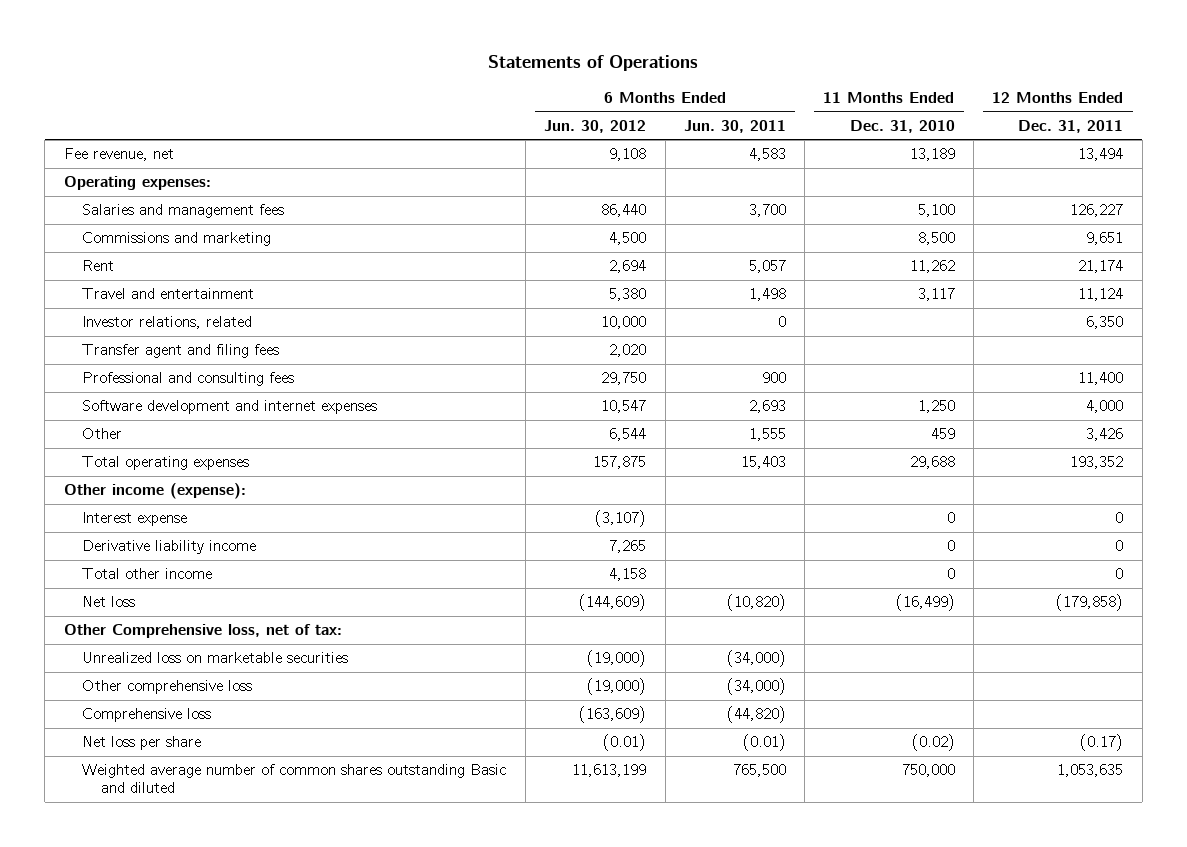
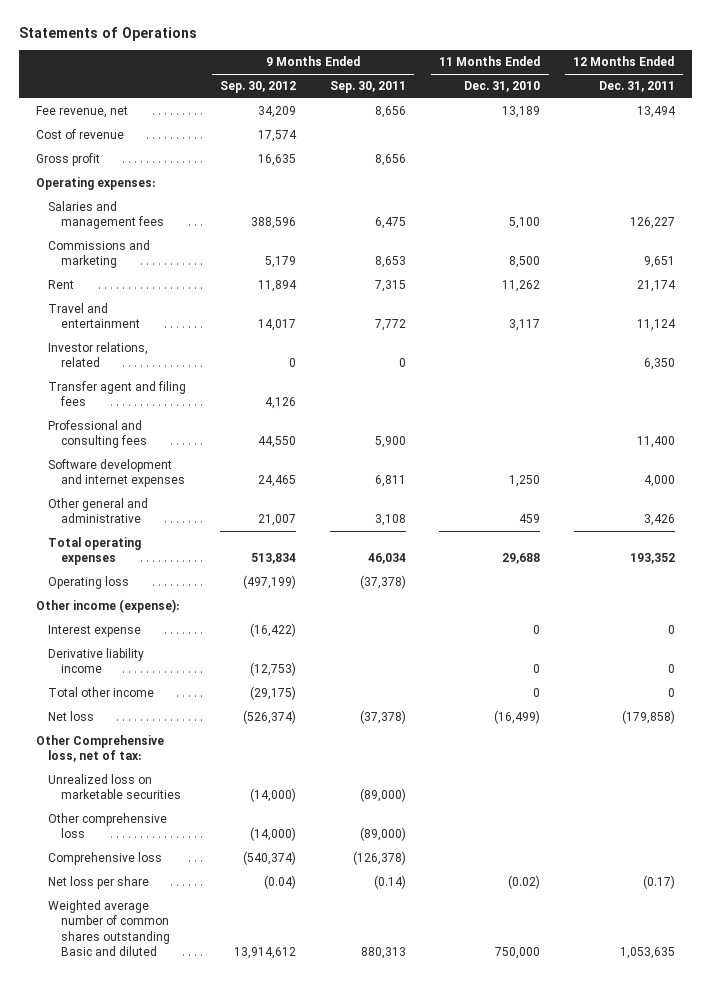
- | 6 Months Ended Jun. 30, 2012 | 6 Months Ended Jun. 30, 2011 | 11 Months Ended Dec. 31, 2010 | 12 Months Ended Dec. 31, 2011
+ | 9 Months Ended Sep. 30, 2012 | 9 Months Ended Sep. 30, 2011 | 11 Months Ended Dec. 31, 2010 | 12 Months Ended Dec. 31, 2011
+ Cost of revenue | 17,574 | | |
+ Gross profit | 16,635 | 8,656 | |
- Other | 6,544 | 1,555 | 459 | 3,426
+ Other general and administrative | 21,007 | 3,108 | 459 | 3,426
+ Operating loss | (497,199) | (37,378) | |

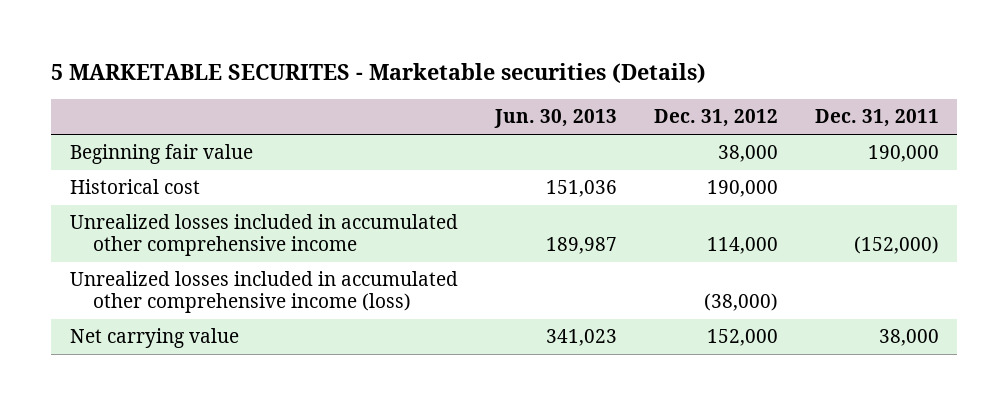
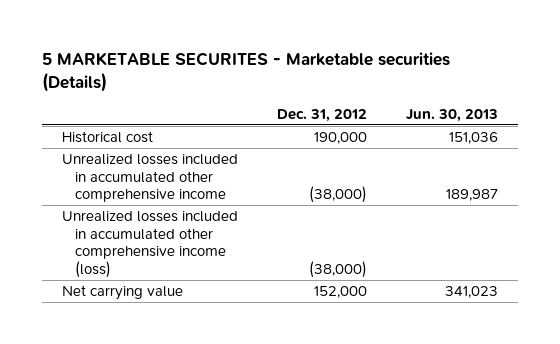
- | Jun. 30, 2013 | Dec. 31, 2012 | Dec. 31, 2011
+ | Dec. 31, 2012 | Jun. 30, 2013
- Beginning fair value | | 38,000 | 190,000
- Unrealized losses included in accumulated other comprehensive income | 189,987 | 114,000 | (152,000)
+ Unrealized losses included in accumulated other comprehensive income | (38,000) | 189,987

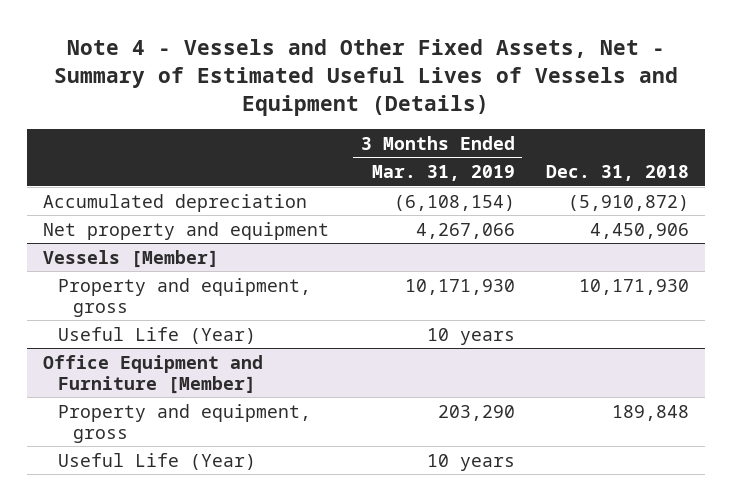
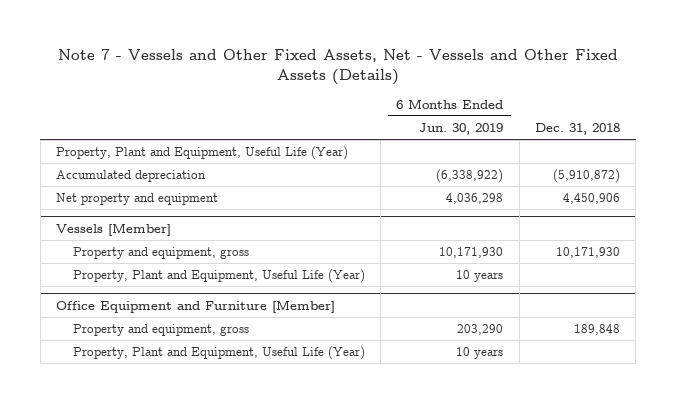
- Note 4 - Vessels and Other Fixed Assets, Net - Summary of Estimated Useful Lives of Vessels and Equipment (Details)
+ Note 7 - Vessels and Other Fixed Assets, Net - Vessels and Other Fixed Assets (Details)
- | 3 Months Ended Mar. 31, 2019 | Dec. 31, 2018
+ | 6 Months Ended Jun. 30, 2019 | Dec. 31, 2018
+ Property, Plant and Equipment, Useful Life (Year)
@ Vessels [Member]
- Useful Life (Year) | 10 years |
+ Property, Plant and Equipment, Useful Life (Year) | 10 years |
@ Office Equipment and Furniture [Member]
- Useful Life (Year) | 10 years |
+ Property, Plant and Equipment, Useful Life (Year) | 10 years |

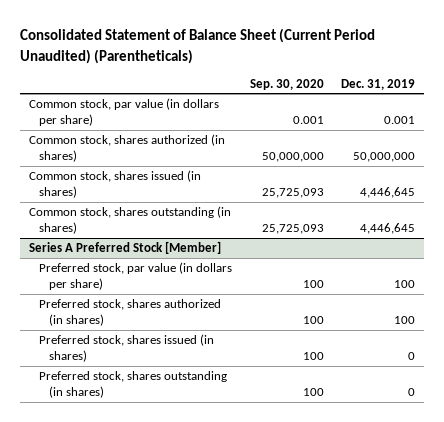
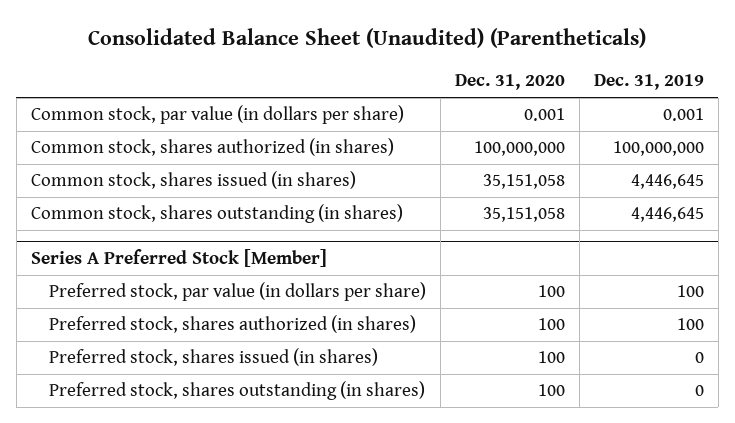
- Consolidated Statement of Balance Sheet (Current Period Unaudited) (Parentheticals)
+ Consolidated Balance Sheet (Unaudited) (Parentheticals)
- | Sep. 30, 2020 | Dec. 31, 2019
+ | Dec. 31, 2020 | Dec. 31, 2019
- Common stock, shares authorized (in shares) | 50,000,000 | 50,000,000
+ Common stock, shares authorized (in shares) | 100,000,000 | 100,000,000

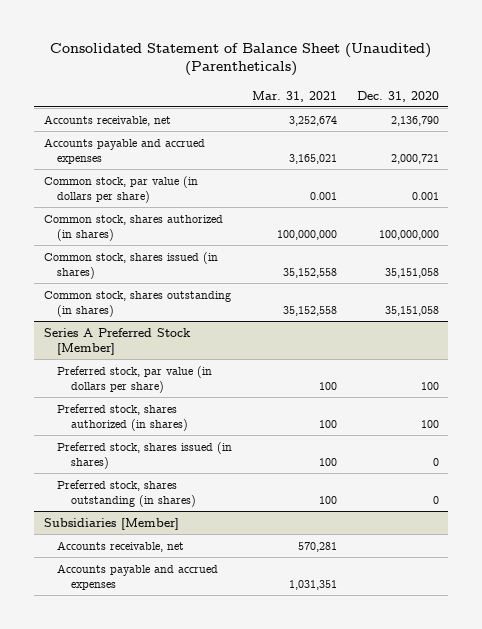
- Consolidated Balance Sheet (Unaudited) (Parentheticals)
+ Consolidated Statement of Balance Sheet (Unaudited) (Parentheticals)
- | Dec. 31, 2020 | Dec. 31, 2019
+ | Mar. 31, 2021 | Dec. 31, 2020
+ Accounts receivable, net | 3,252,674 | 2,136,790
+ Accounts payable and accrued expenses | 3,165,021 | 2,000,721
@ Series A Preferred Stock [Member]
- Preferred stock, shares issued (in shares) | 100 | 0
- Preferred stock, shares outstanding (in shares) | 100 | 0
+ Preferred stock, shares issued (in shares) | 100 | 0
+ Preferred stock, shares outstanding (in shares) | 100 | 0
+ Subsidiaries [Member]
+ Accounts receivable, net | 570,281 |
+ Accounts payable and accrued expenses | 1,031,351 |

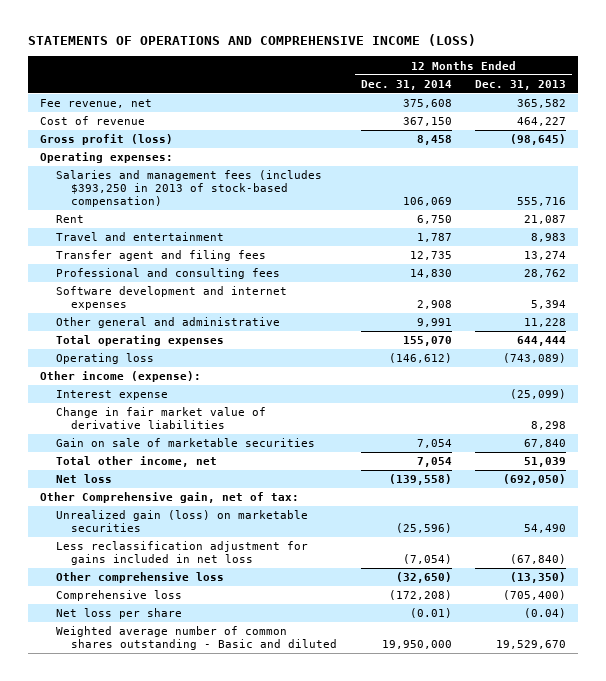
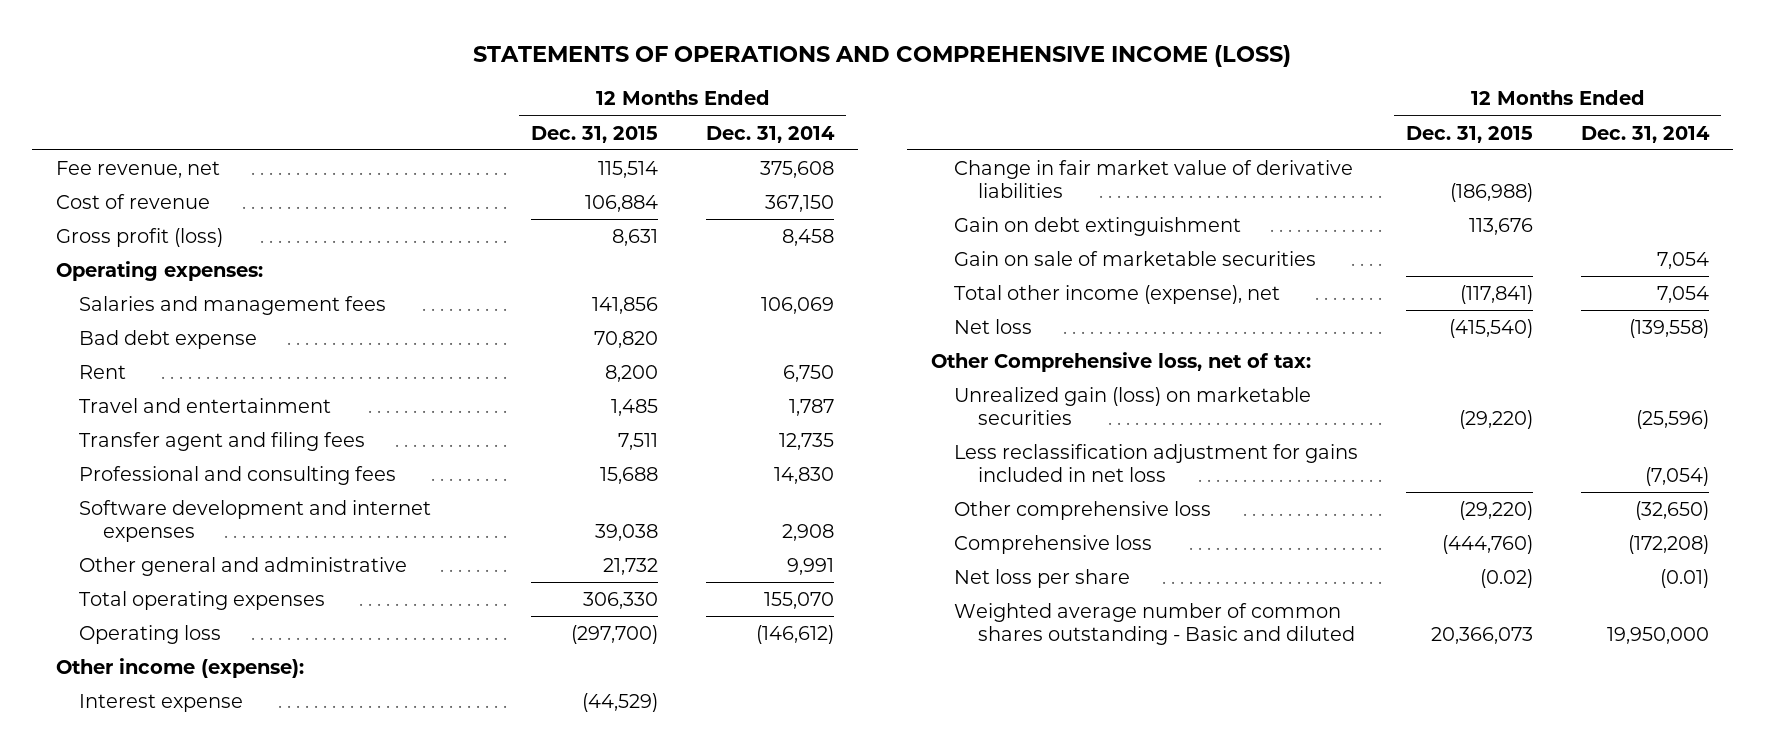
- | 12 Months Ended Dec. 31, 2014 | 12 Months Ended Dec. 31, 2013
+ | 12 Months Ended Dec. 31, 2015 | 12 Months Ended Dec. 31, 2014
- Salaries and management fees (includes $393,250 in 2013 of stock-based compensation) | 106,069 | 555,716
+ Salaries and management fees | 141,856 | 106,069
+ Bad debt expense | 70,820 |
+ Gain on debt extinguishment | 113,676 |
- Total other income, net | 7,054 | 51,039
+ Total other income (expense), net | (117,841) | 7,054
- Other Comprehensive gain, net of tax:
+ Other Comprehensive loss, net of tax:

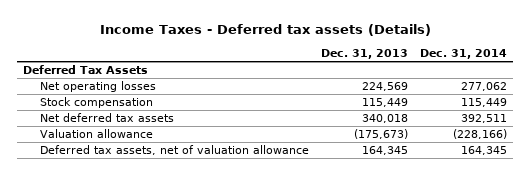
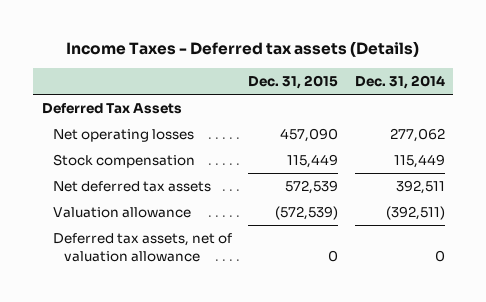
- | Dec. 31, 2013 | Dec. 31, 2014
+ | Dec. 31, 2015 | Dec. 31, 2014
- Valuation allowance | (175,673) | (228,166)
- Deferred tax assets, net of valuation allowance | 164,345 | 164,345
+ Valuation allowance | (572,539) | (392,511)
+ Deferred tax assets, net of valuation allowance | 0 | 0

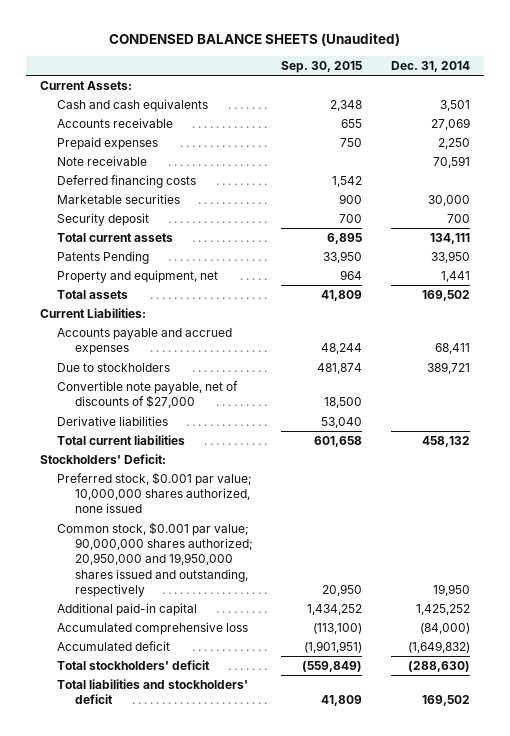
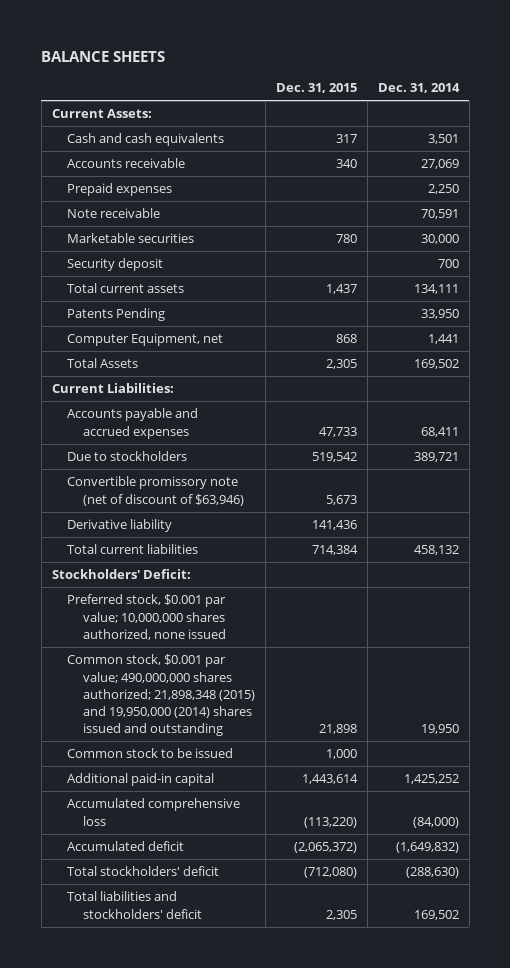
- CONDENSED BALANCE SHEETS (Unaudited)
+ BALANCE SHEETS
- | Sep. 30, 2015 | Dec. 31, 2014
+ | Dec. 31, 2015 | Dec. 31, 2014
- Deferred financing costs | 1,542 |
- Property and equipment, net | 964 | 1,441
- Total assets | 41,809 | 169,502
+ Computer Equipment, net | 868 | 1,441
+ Total Assets | 2,305 | 169,502
- Convertible note payable, net of discounts of $27,000 | 18,500 |
- Derivative liabilities | 53,040 |
+ Convertible promissory note (net of discount of $63,946) | 5,673 |
+ Derivative liability | 141,436 |
- Common stock, $0.001 par value; 90,000,000 shares authorized; 20,950,000 and 19,950,000 shares issued and outstanding, respectively | 20,950 | 19,950
+ Common stock, $0.001 par value; 490,000,000 shares authorized; 21,898,348 (2015) and 19,950,000 (2014) shares issued and outstanding | 21,898 | 19,950
+ Common stock to be issued | 1,000 |

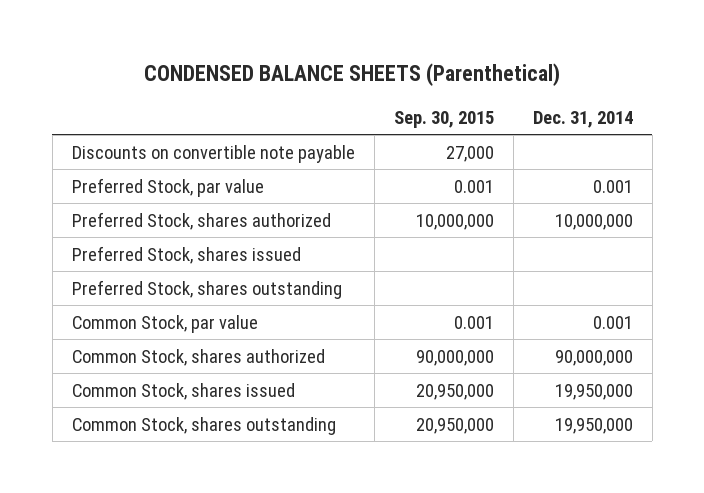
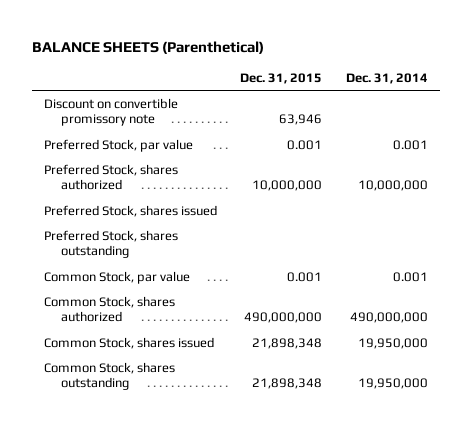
- CONDENSED BALANCE SHEETS (Parenthetical)
+ BALANCE SHEETS (Parenthetical)
- | Sep. 30, 2015 | Dec. 31, 2014
+ | Dec. 31, 2015 | Dec. 31, 2014
- Discounts on convertible note payable | 27,000 |
+ Discount on convertible promissory note | 63,946 |
- Common Stock, shares authorized | 90,000,000 | 90,000,000
+ Common Stock, shares authorized | 490,000,000 | 490,000,000

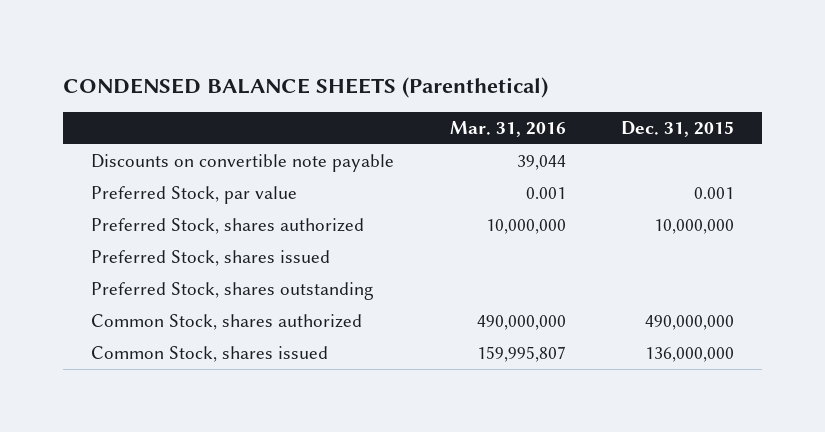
- BALANCE SHEETS (Parenthetical)
+ CONDENSED BALANCE SHEETS (Parenthetical)
- | Dec. 31, 2015 | Dec. 31, 2014
+ | Mar. 31, 2016 | Dec. 31, 2015
- Discount on convertible promissory note | 63,946 |
+ Discounts on convertible note payable | 39,044 |
- Common Stock, par value | 0.001 | 0.001
- Common Stock, shares issued | 21,898,348 | 19,950,000
- Common Stock, shares outstanding | 21,898,348 | 19,950,000
+ Common Stock, shares issued | 159,995,807 | 136,000,000

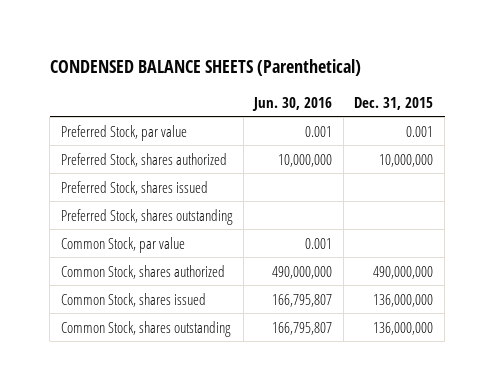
- | Mar. 31, 2016 | Dec. 31, 2015
+ | Jun. 30, 2016 | Dec. 31, 2015
- Discounts on convertible note payable | 39,044 |
+ Common Stock, par value | 0.001 |
+ Common Stock, shares outstanding | 166,795,807 | 136,000,000

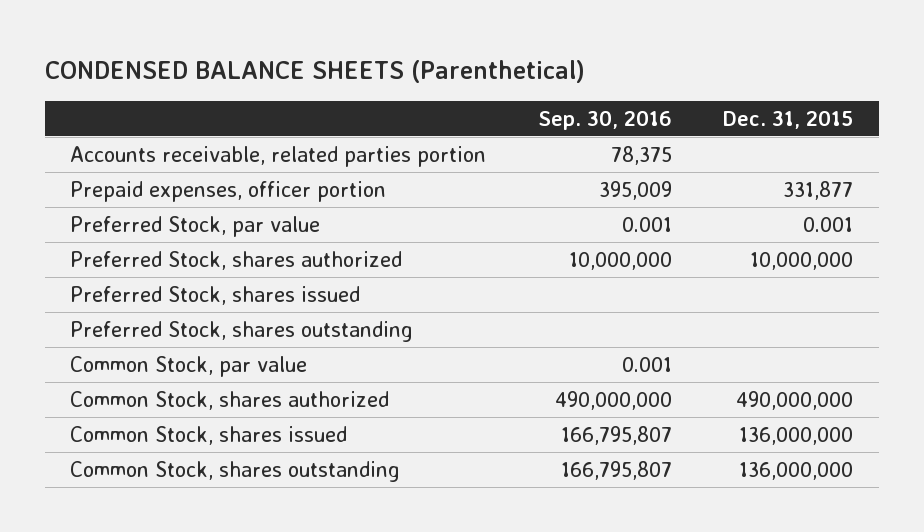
- | Jun. 30, 2016 | Dec. 31, 2015
+ | Sep. 30, 2016 | Dec. 31, 2015
+ Accounts receivable, related parties portion | 78,375 |
+ Prepaid expenses, officer portion | 395,009 | 331,877

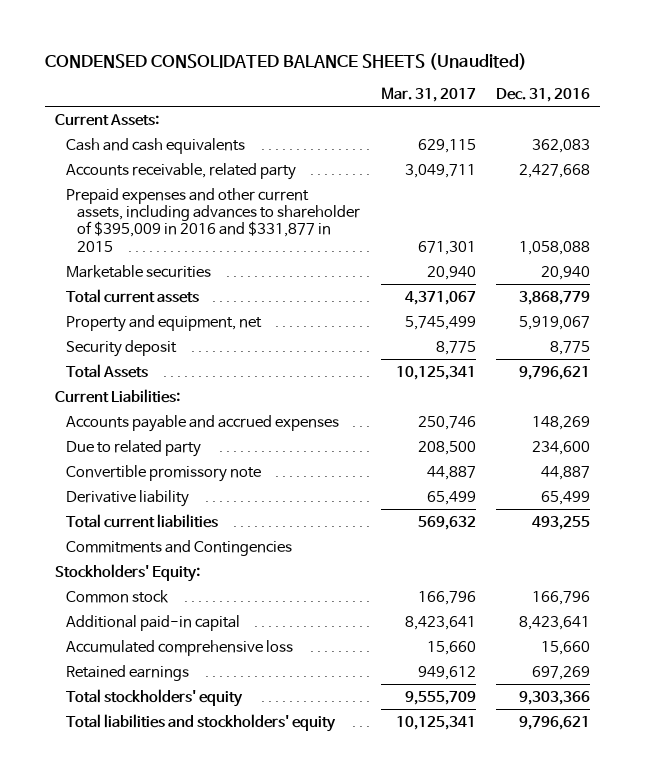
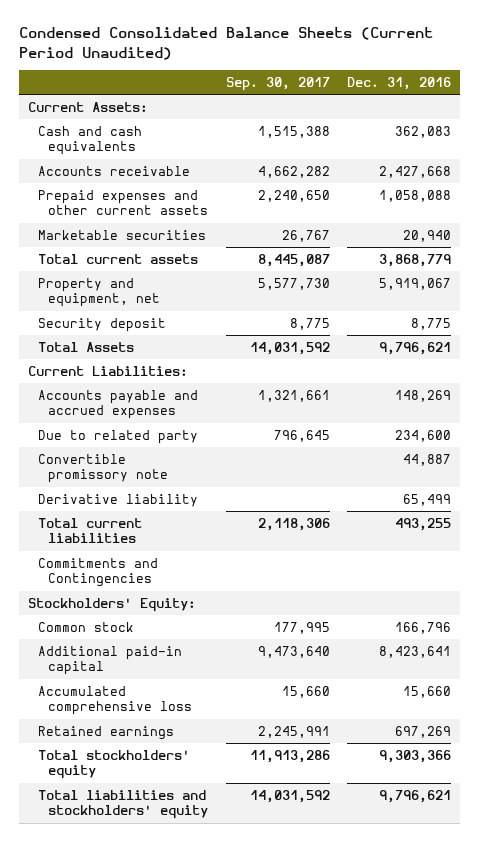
- CONDENSED CONSOLIDATED BALANCE SHEETS (Unaudited)
+ Condensed Consolidated Balance Sheets (Current Period Unaudited)
- | Mar. 31, 2017 | Dec. 31, 2016
+ | Sep. 30, 2017 | Dec. 31, 2016
- Accounts receivable, related party | 3,049,711 | 2,427,668
- Prepaid expenses and other current assets, including advances to shareholder of $395,009 in 2016 and $331,877 in 2015 | 671,301 | 1,058,088
+ Accounts receivable | 4,662,282 | 2,427,668
+ Prepaid expenses and other current assets | 2,240,650 | 1,058,088

